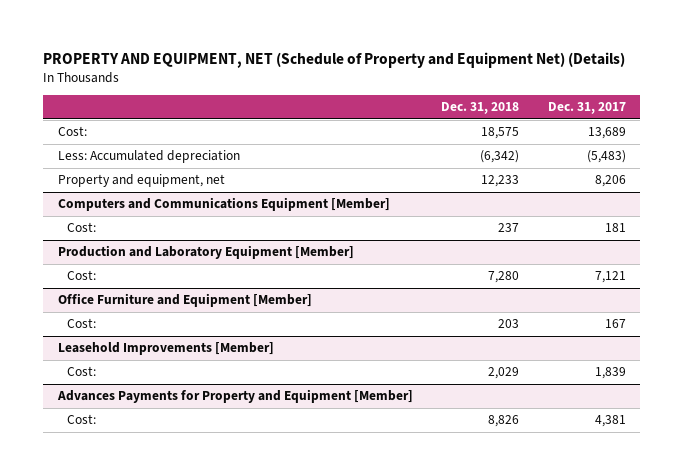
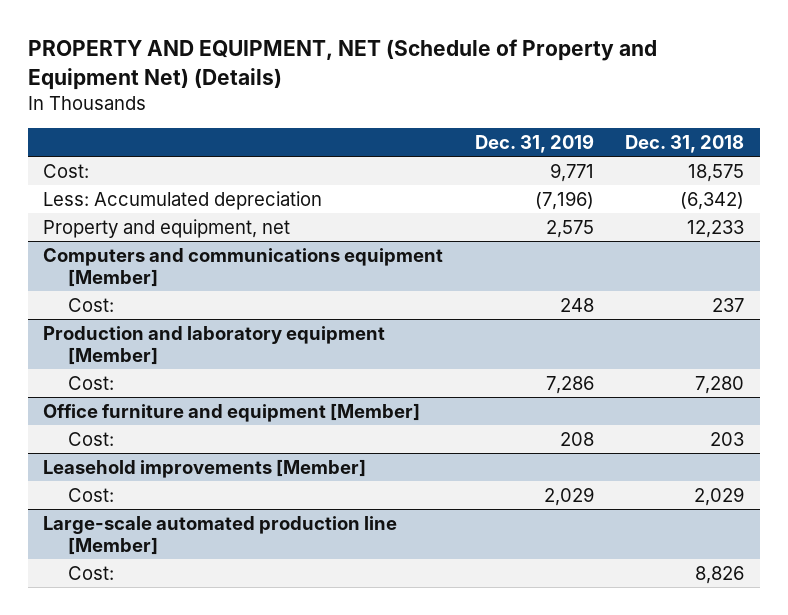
- | Dec. 31, 2018 | Dec. 31, 2017
+ | Dec. 31, 2019 | Dec. 31, 2018
- Computers and Communications Equipment [Member]
+ Computers and communications equipment [Member]
- Production and Laboratory Equipment [Member]
+ Production and laboratory equipment [Member]
- Office Furniture and Equipment [Member]
+ Office furniture and equipment [Member]
- Leasehold Improvements [Member]
+ Leasehold improvements [Member]
- Advances Payments for Property and Equipment [Member]
+ Large-scale automated production line [Member]

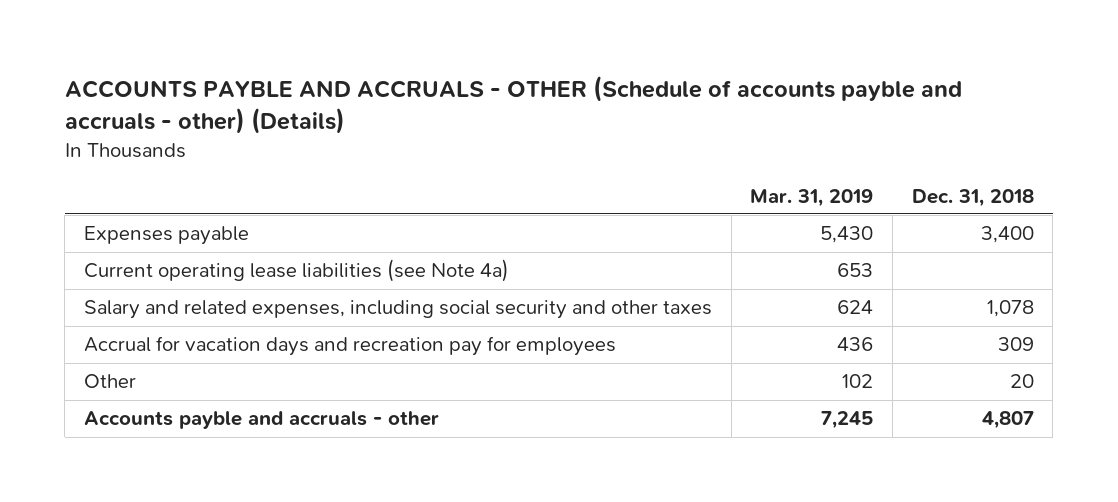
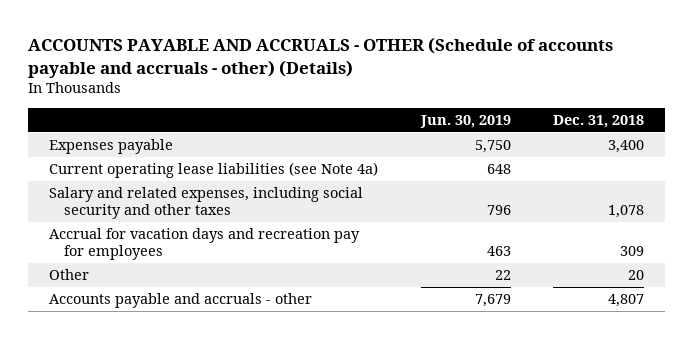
- ACCOUNTS PAYBLE AND ACCRUALS - OTHER (Schedule of accounts payble and accruals - other) (Details)
+ ACCOUNTS PAYABLE AND ACCRUALS - OTHER (Schedule of accounts payable and accruals - other) (Details)
- | Mar. 31, 2019 | Dec. 31, 2018
+ | Jun. 30, 2019 | Dec. 31, 2018
- Accounts payble and accruals - other | 7,245 | 4,807
+ Accounts payable and accruals - other | 7,679 | 4,807

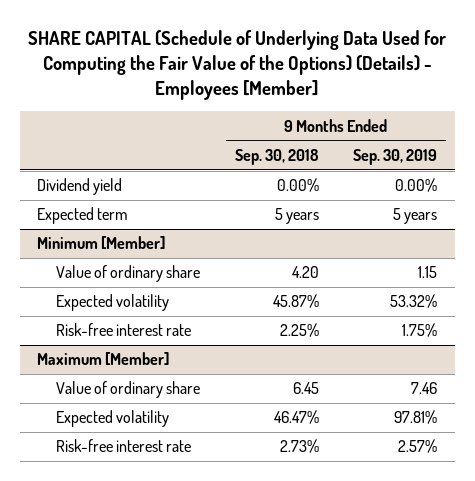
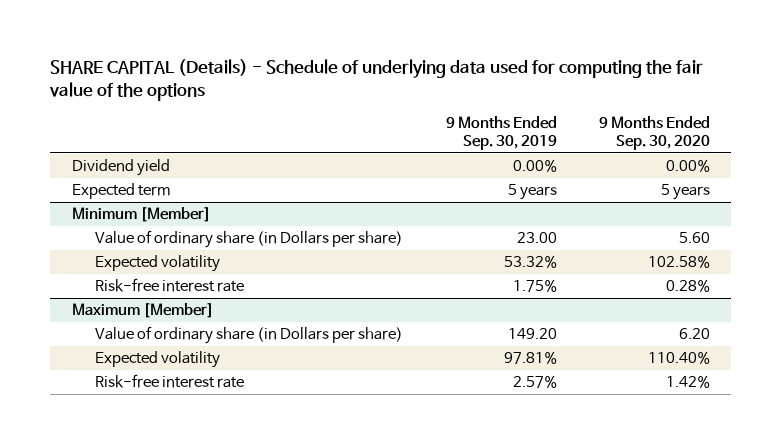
- SHARE CAPITAL (Schedule of Underlying Data Used for Computing the Fair Value of the Options) (Details) - Employees [Member]
+ SHARE CAPITAL (Details) - Schedule of underlying data used for computing the fair value of the options
- | 9 Months Ended Sep. 30, 2018 | 9 Months Ended Sep. 30, 2019
+ | 9 Months Ended Sep. 30, 2019 | 9 Months Ended Sep. 30, 2020
@ Minimum [Member]
- Value of ordinary share | 4.20 | 1.15
+ Value of ordinary share (in Dollars per share) | 23.00 | 5.60
@ Maximum [Member]
- Value of ordinary share | 6.45 | 7.46
+ Value of ordinary share (in Dollars per share) | 149.20 | 6.20

